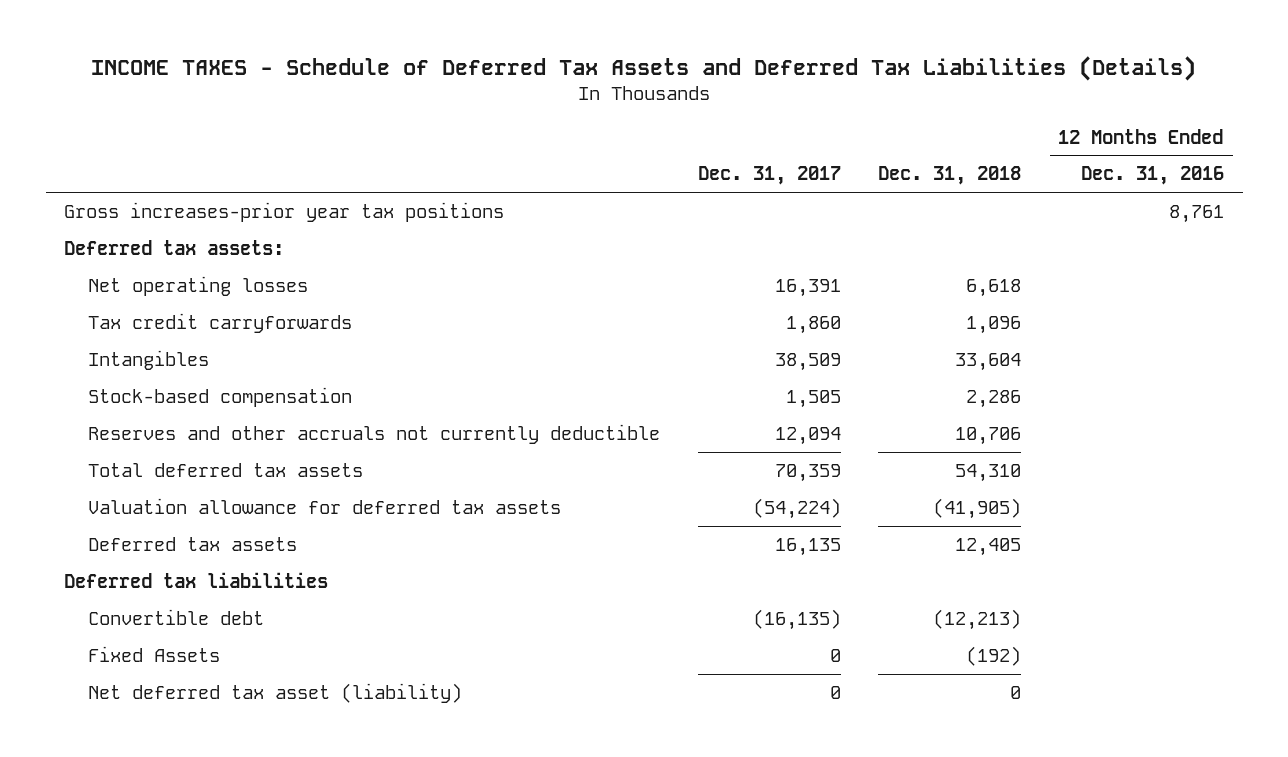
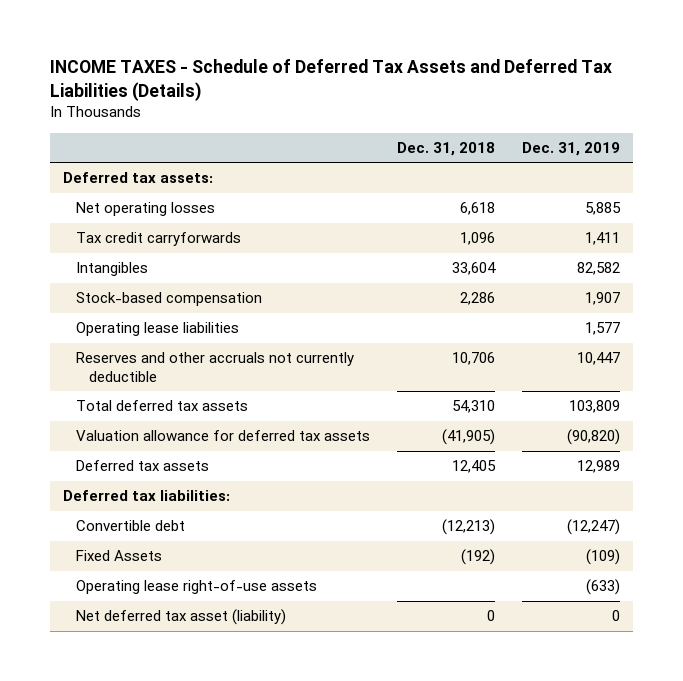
- | Dec. 31, 2017 | Dec. 31, 2018 | 12 Months Ended Dec. 31, 2016
+ | Dec. 31, 2018 | Dec. 31, 2019
- Gross increases-prior year tax positions | | | 8,761
+ Operating lease liabilities | | 1,577
- Deferred tax liabilities
+ Deferred tax liabilities:
+ Operating lease right-of-use assets | | (633)

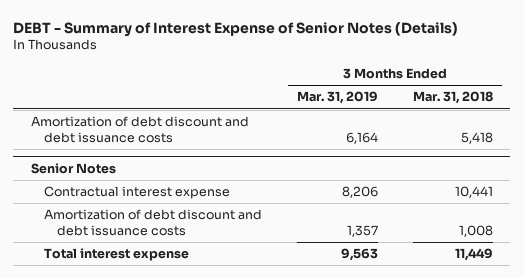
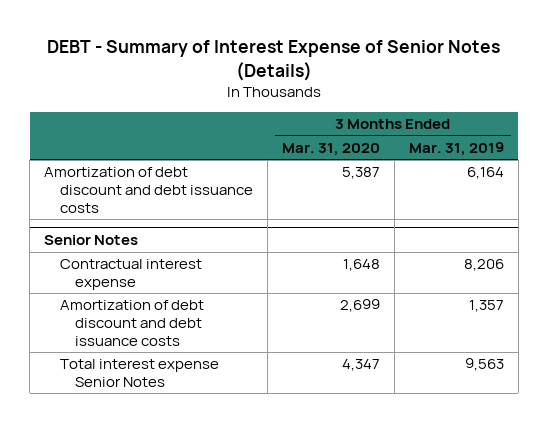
- | 3 Months Ended Mar. 31, 2019 | 3 Months Ended Mar. 31, 2018
+ | 3 Months Ended Mar. 31, 2020 | 3 Months Ended Mar. 31, 2019
@ Senior Notes
- Total interest expense | 9,563 | 11,449
+ Total interest expense Senior Notes | 4,347 | 9,563

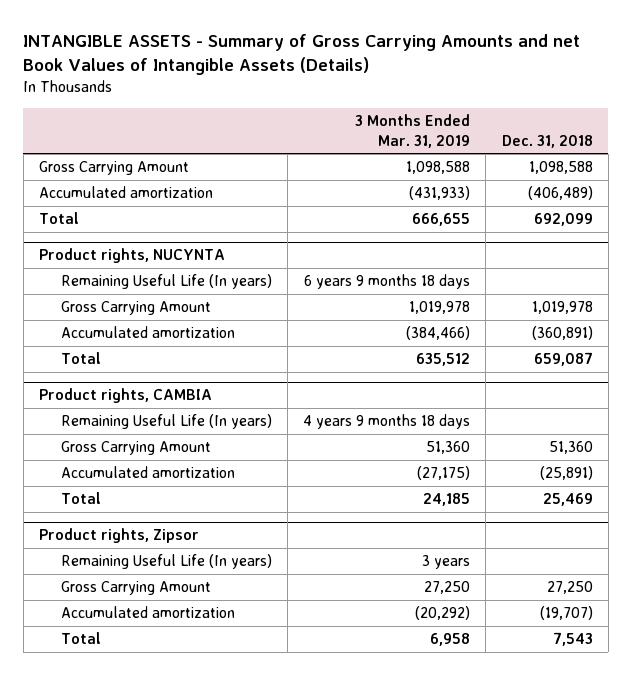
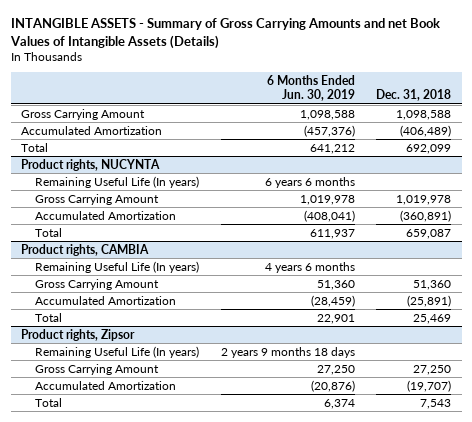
- | 3 Months Ended Mar. 31, 2019 | Dec. 31, 2018
+ | 6 Months Ended Jun. 30, 2019 | Dec. 31, 2018
- Accumulated amortization | (431,933) | (406,489)
+ Accumulated Amortization | (457,376) | (406,489)
@ Product rights, NUCYNTA
- Accumulated amortization | (384,466) | (360,891)
+ Accumulated Amortization | (408,041) | (360,891)
@ Product rights, CAMBIA
- Accumulated amortization | (27,175) | (25,891)
+ Accumulated Amortization | (28,459) | (25,891)
@ Product rights, Zipsor
- Accumulated amortization | (20,292) | (19,707)
+ Accumulated Amortization | (20,876) | (19,707)

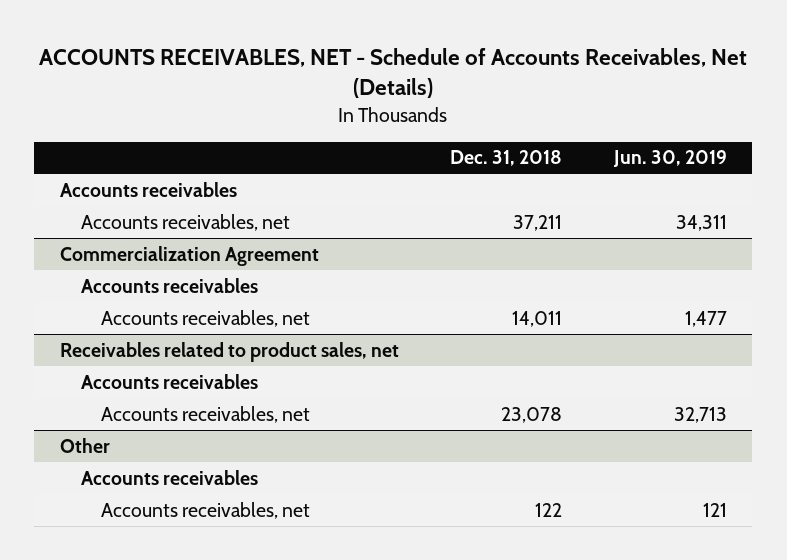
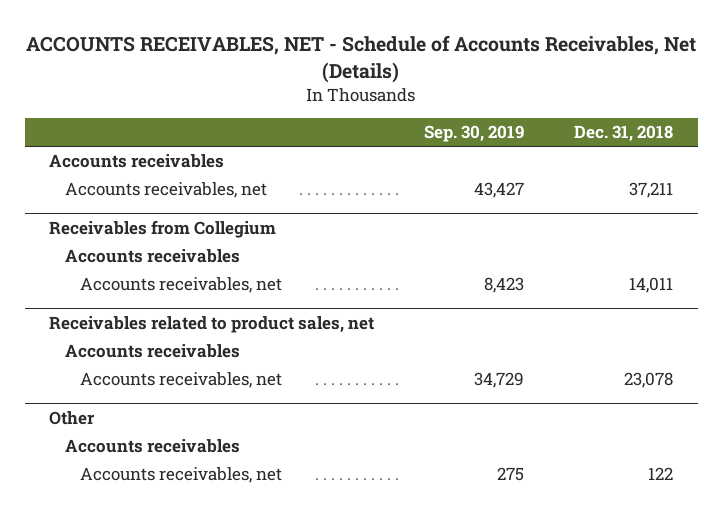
- | Dec. 31, 2018 | Jun. 30, 2019
+ | Sep. 30, 2019 | Dec. 31, 2018
- Commercialization Agreement
+ Receivables from Collegium

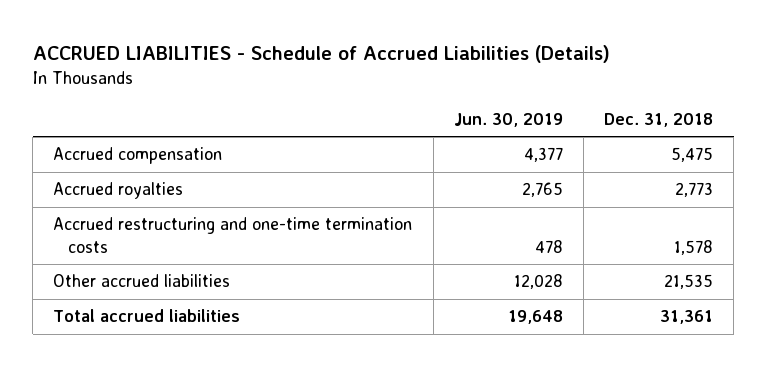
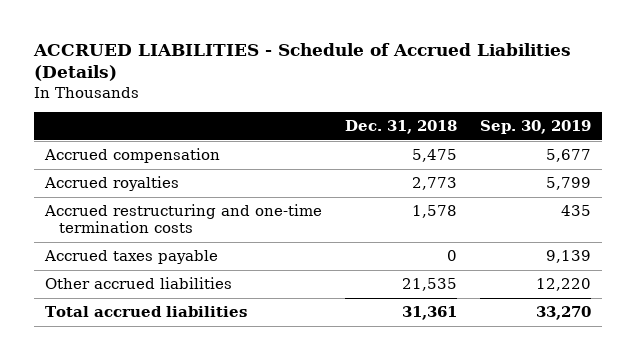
- | Jun. 30, 2019 | Dec. 31, 2018
+ | Dec. 31, 2018 | Sep. 30, 2019
+ Accrued taxes payable | 0 | 9,139

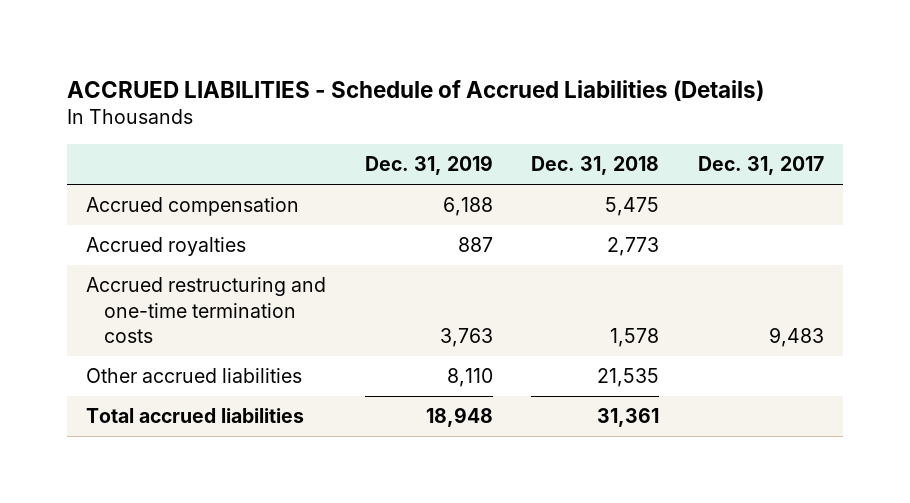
- | Dec. 31, 2018 | Sep. 30, 2019
+ | Dec. 31, 2019 | Dec. 31, 2018 | Dec. 31, 2017
- Accrued taxes payable | 0 | 9,139

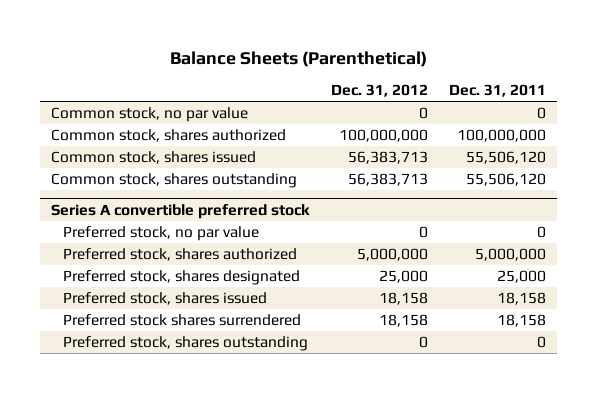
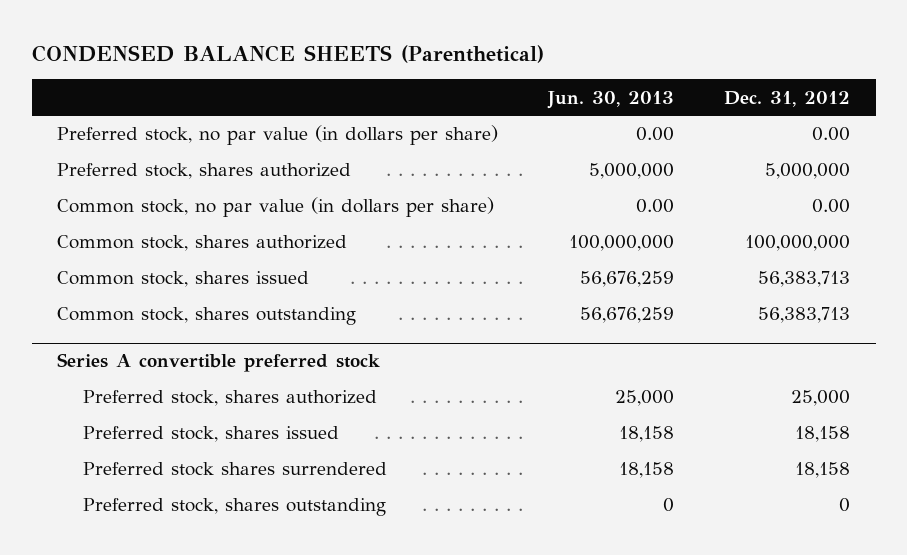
- Balance Sheets (Parenthetical)
+ CONDENSED BALANCE SHEETS (Parenthetical)
- | Dec. 31, 2012 | Dec. 31, 2011
+ | Jun. 30, 2013 | Dec. 31, 2012
- Common stock, no par value | 0 | 0
+ Preferred stock, no par value (in dollars per share) | 0.00 | 0.00
+ Preferred stock, shares authorized | 5,000,000 | 5,000,000
+ Common stock, no par value (in dollars per share) | 0.00 | 0.00
@ Series A convertible preferred stock
- Preferred stock, no par value | 0 | 0
- Preferred stock, shares authorized | 5,000,000 | 5,000,000
- Preferred stock, shares designated | 25,000 | 25,000
+ Preferred stock, shares authorized | 25,000 | 25,000

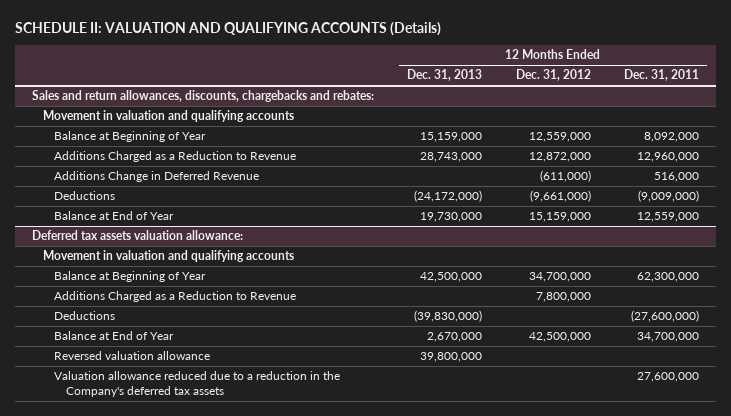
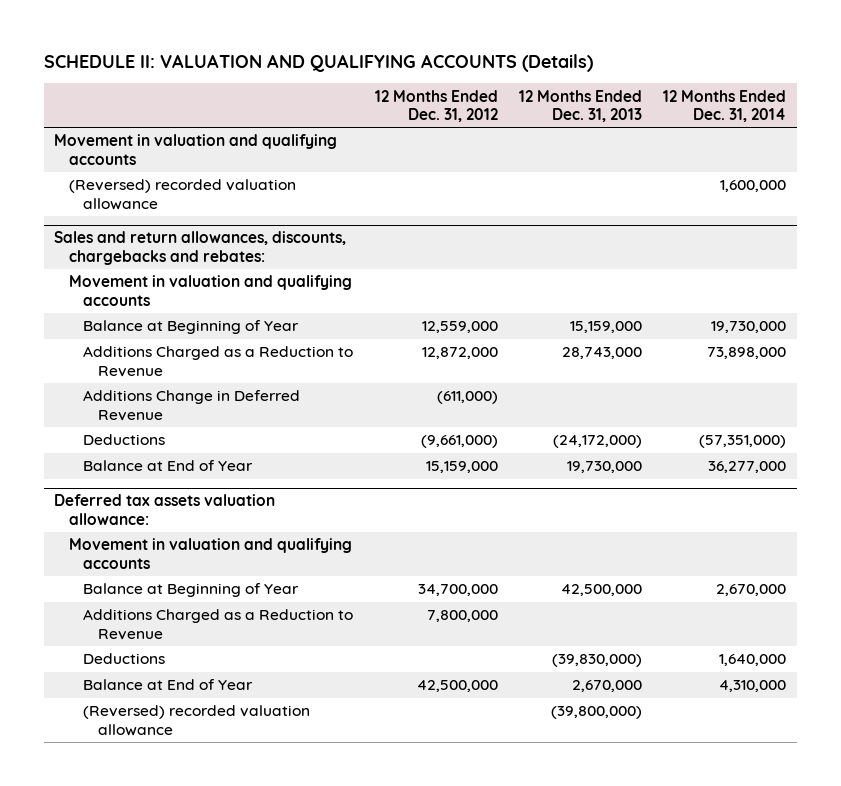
- | 12 Months Ended Dec. 31, 2013 | 12 Months Ended Dec. 31, 2012 | 12 Months Ended Dec. 31, 2011
+ | 12 Months Ended Dec. 31, 2012 | 12 Months Ended Dec. 31, 2013 | 12 Months Ended Dec. 31, 2014
+ Movement in valuation and qualifying accounts
+ (Reversed) recorded valuation allowance | | | 1,600,000
@ Deferred tax assets valuation allowance:
- Reversed valuation allowance | 39,800,000 | |
- Valuation allowance reduced due to a reduction in the Company's deferred tax assets | | | 27,600,000
+ (Reversed) recorded valuation allowance | | (39,800,000) |

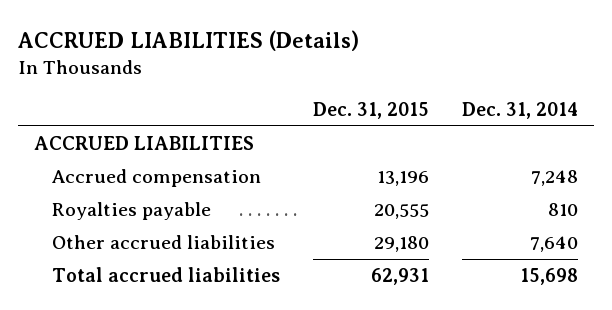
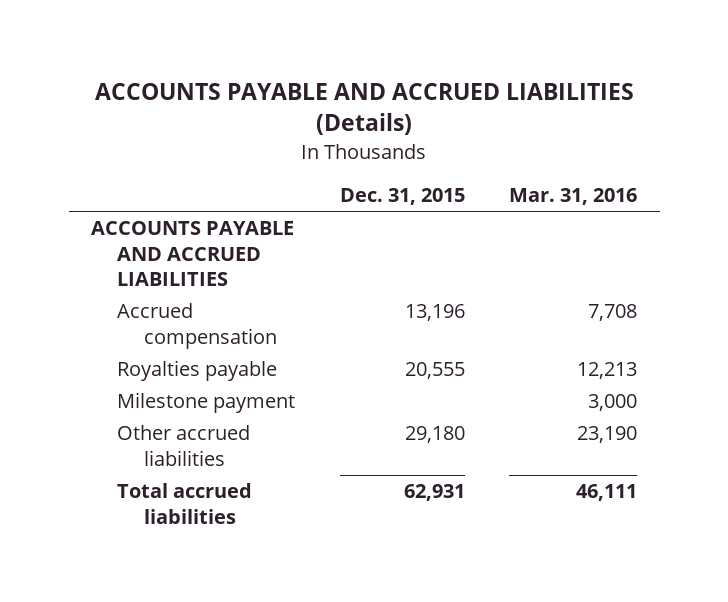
- ACCRUED LIABILITIES (Details)
+ ACCOUNTS PAYABLE AND ACCRUED LIABILITIES (Details)
- | Dec. 31, 2015 | Dec. 31, 2014
+ | Dec. 31, 2015 | Mar. 31, 2016
- ACCRUED LIABILITIES
+ ACCOUNTS PAYABLE AND ACCRUED LIABILITIES
+ Milestone payment | | 3,000

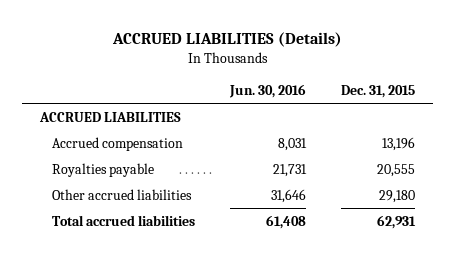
- ACCOUNTS PAYABLE AND ACCRUED LIABILITIES (Details)
+ ACCRUED LIABILITIES (Details)
- | Dec. 31, 2015 | Mar. 31, 2016
+ | Jun. 30, 2016 | Dec. 31, 2015
- ACCOUNTS PAYABLE AND ACCRUED LIABILITIES
+ ACCRUED LIABILITIES
- Milestone payment | | 3,000

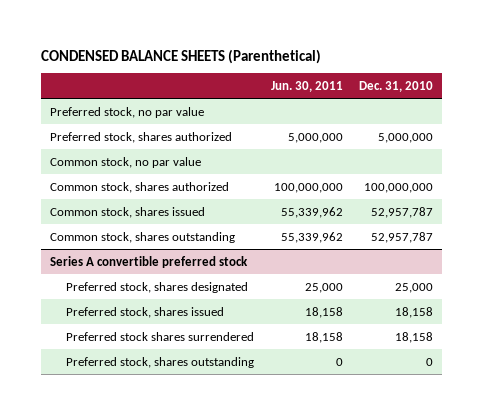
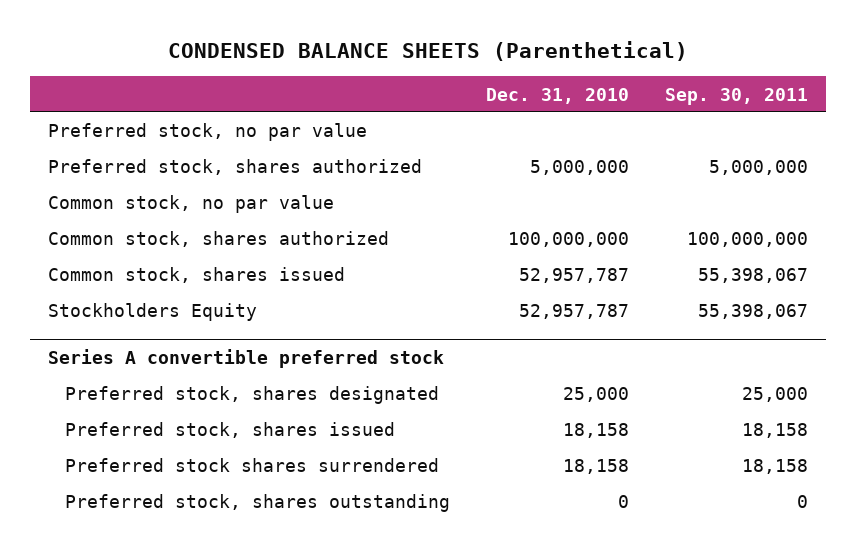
- | Jun. 30, 2011 | Dec. 31, 2010
+ | Dec. 31, 2010 | Sep. 30, 2011
- Common stock, shares outstanding | 55,339,962 | 52,957,787
+ Stockholders Equity | 52,957,787 | 55,398,067

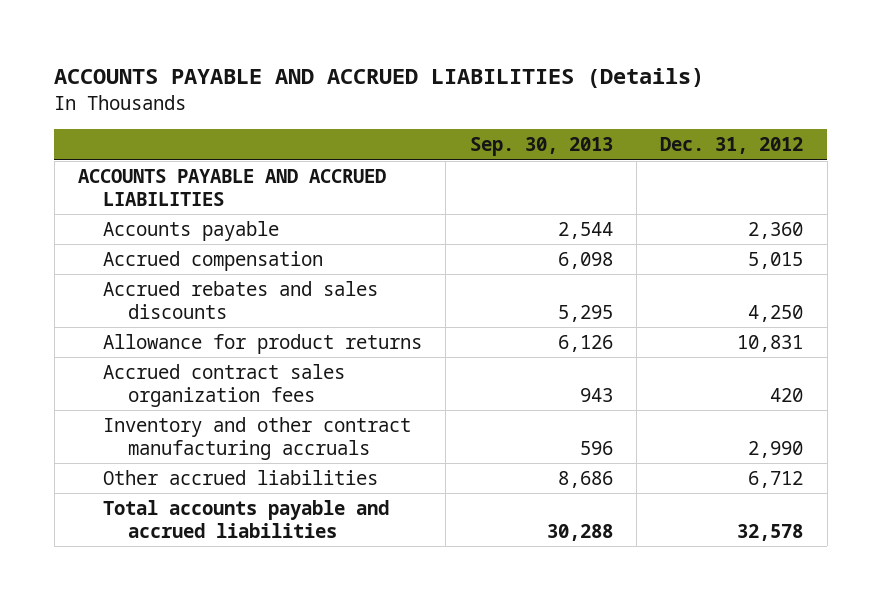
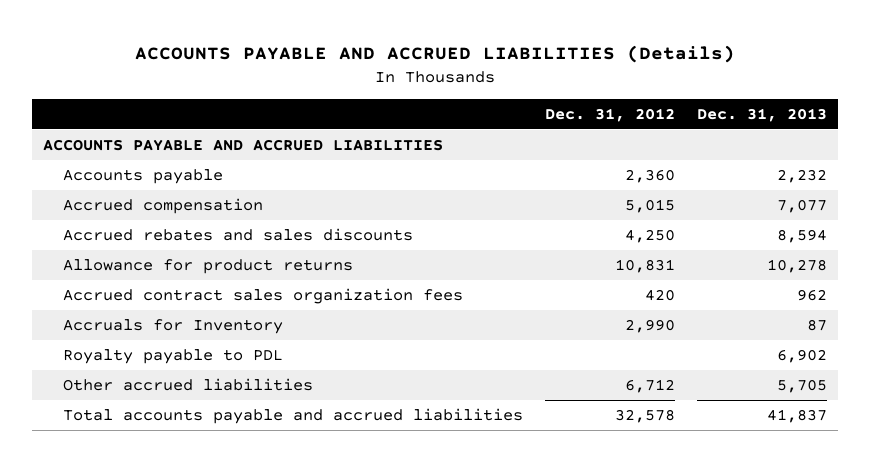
- | Sep. 30, 2013 | Dec. 31, 2012
+ | Dec. 31, 2012 | Dec. 31, 2013
- Inventory and other contract manufacturing accruals | 596 | 2,990
+ Accruals for Inventory | 2,990 | 87
+ Royalty payable to PDL | | 6,902

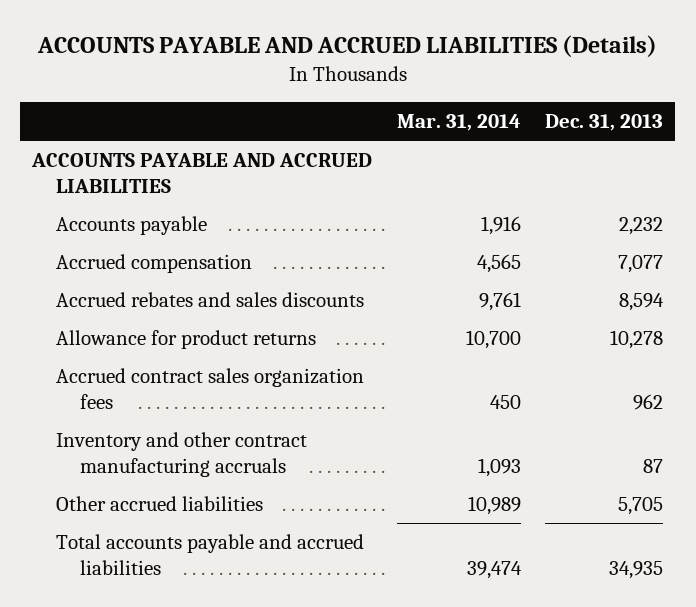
- | Dec. 31, 2012 | Dec. 31, 2013
+ | Mar. 31, 2014 | Dec. 31, 2013
- Accruals for Inventory | 2,990 | 87
- Royalty payable to PDL | | 6,902
+ Inventory and other contract manufacturing accruals | 1,093 | 87
- Total accounts payable and accrued liabilities | 32,578 | 41,837
+ Total accounts payable and accrued liabilities | 39,474 | 34,935

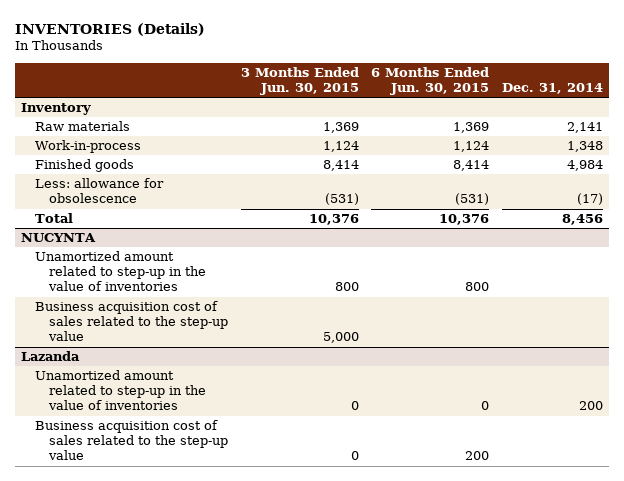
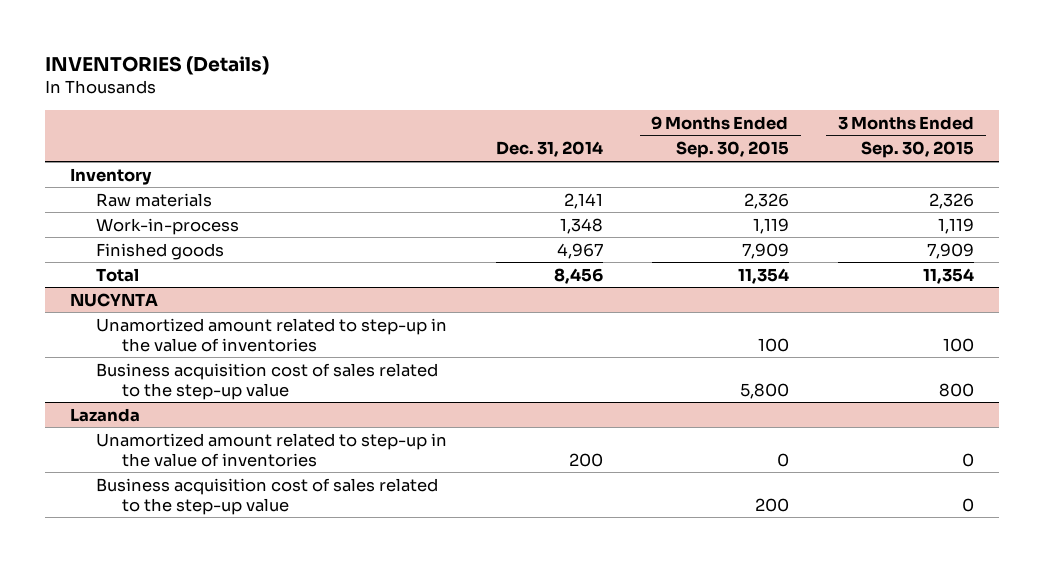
- | 3 Months Ended Jun. 30, 2015 | 6 Months Ended Jun. 30, 2015 | Dec. 31, 2014
+ | Dec. 31, 2014 | 9 Months Ended Sep. 30, 2015 | 3 Months Ended Sep. 30, 2015
- Finished goods | 8,414 | 8,414 | 4,984
- Less: allowance for obsolescence | (531) | (531) | (17)
+ Finished goods | 4,967 | 7,909 | 7,909

